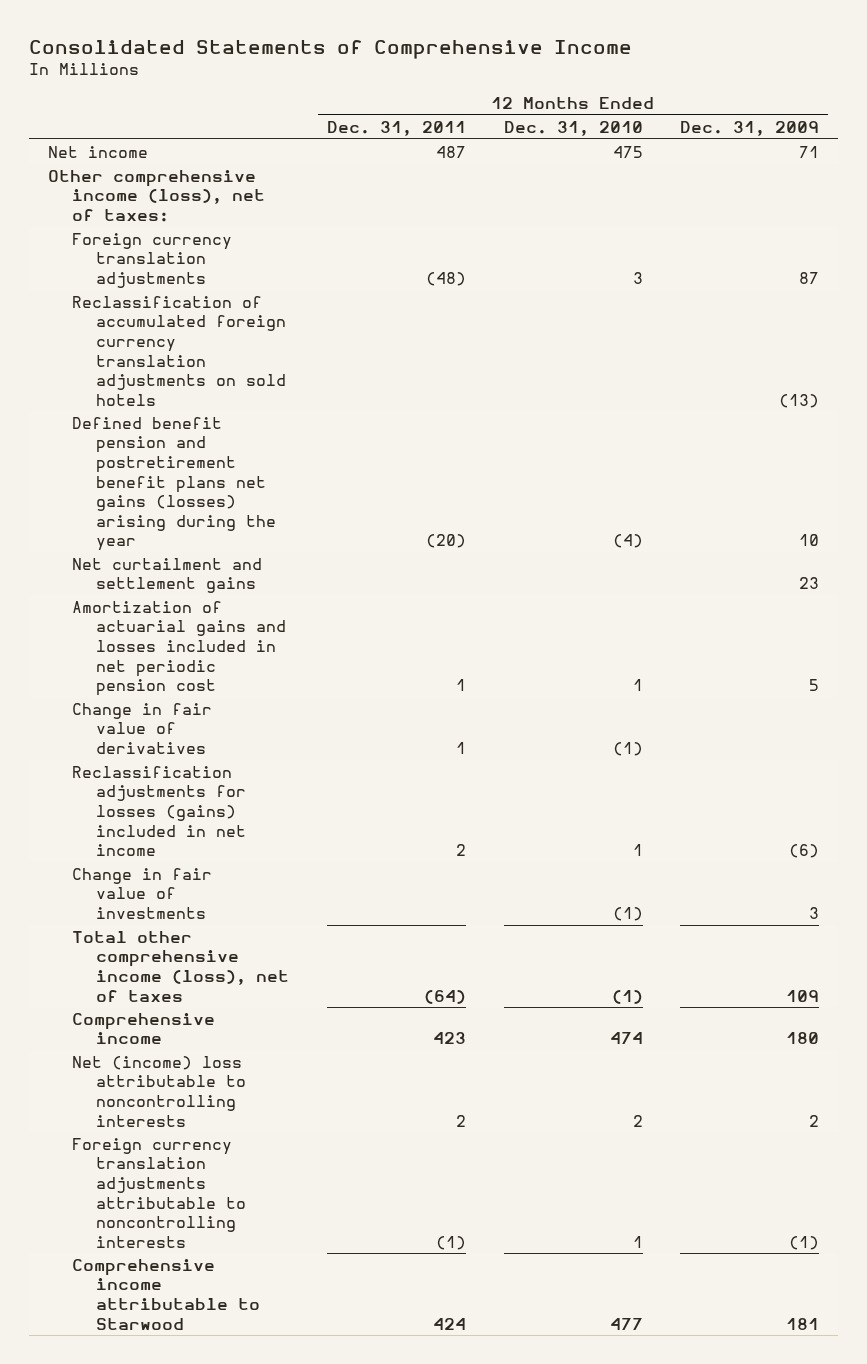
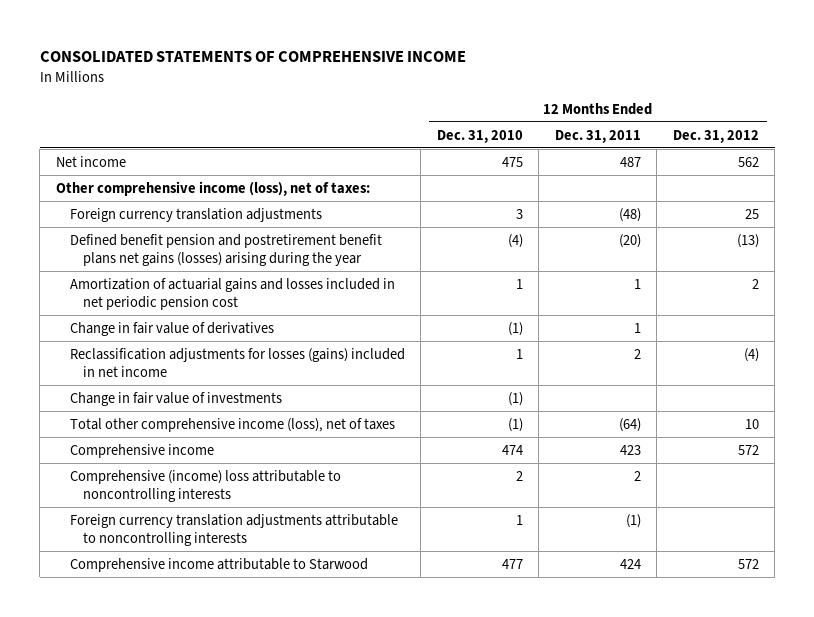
- Consolidated Statements of Comprehensive Income
+ CONSOLIDATED STATEMENTS OF COMPREHENSIVE INCOME
- | 12 Months Ended Dec. 31, 2011 | 12 Months Ended Dec. 31, 2010 | 12 Months Ended Dec. 31, 2009
+ | 12 Months Ended Dec. 31, 2010 | 12 Months Ended Dec. 31, 2011 | 12 Months Ended Dec. 31, 2012
- Reclassification of accumulated foreign currency translation adjustments on sold hotels | | | (13)
- Net curtailment and settlement gains | | | 23
- Net (income) loss attributable to noncontrolling interests | 2 | 2 | 2
+ Comprehensive (income) loss attributable to noncontrolling interests | 2 | 2 |

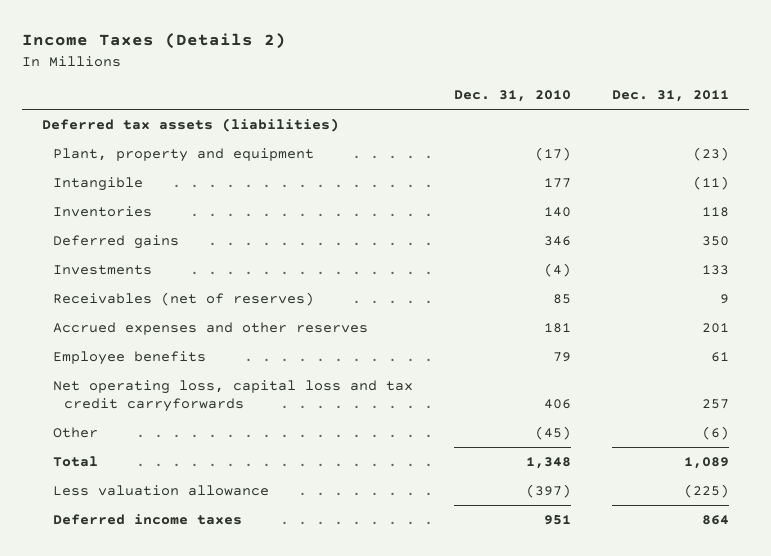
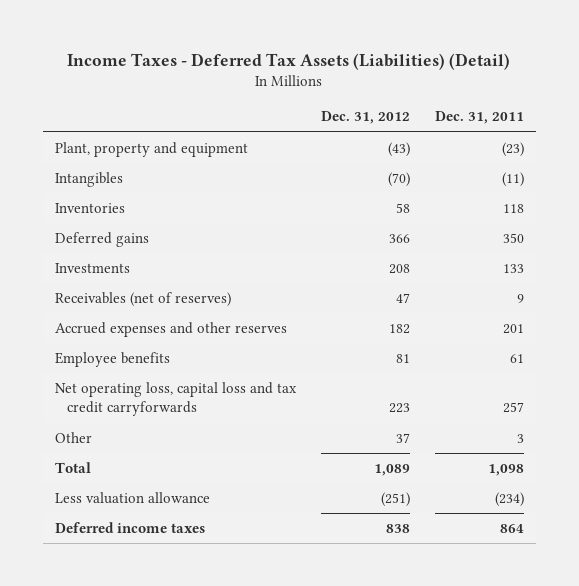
- Income Taxes (Details 2)
+ Income Taxes - Deferred Tax Assets (Liabilities) (Detail)
- | Dec. 31, 2010 | Dec. 31, 2011
+ | Dec. 31, 2012 | Dec. 31, 2011
- Deferred tax assets (liabilities)
- Intangible | 177 | (11)
+ Intangibles | (70) | (11)
- Other | (45) | (6)
- Total | 1,348 | 1,089
- Less valuation allowance | (397) | (225)
+ Other | 37 | 3
+ Total | 1,089 | 1,098
+ Less valuation allowance | (251) | (234)

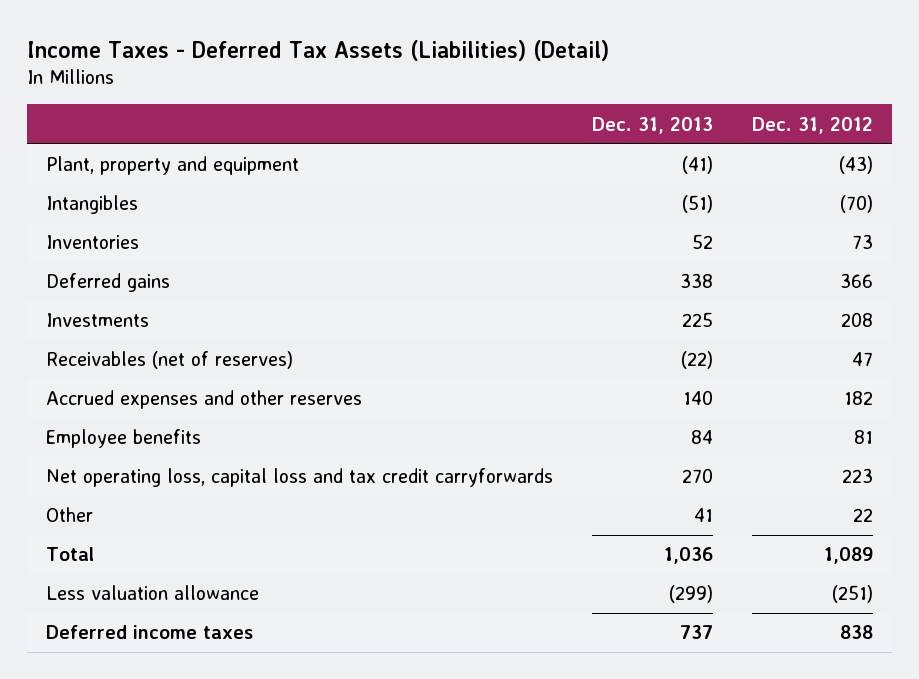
- | Dec. 31, 2012 | Dec. 31, 2011
+ | Dec. 31, 2013 | Dec. 31, 2012
- Inventories | 58 | 118
+ Inventories | 52 | 73
- Other | 37 | 3
+ Other | 41 | 22

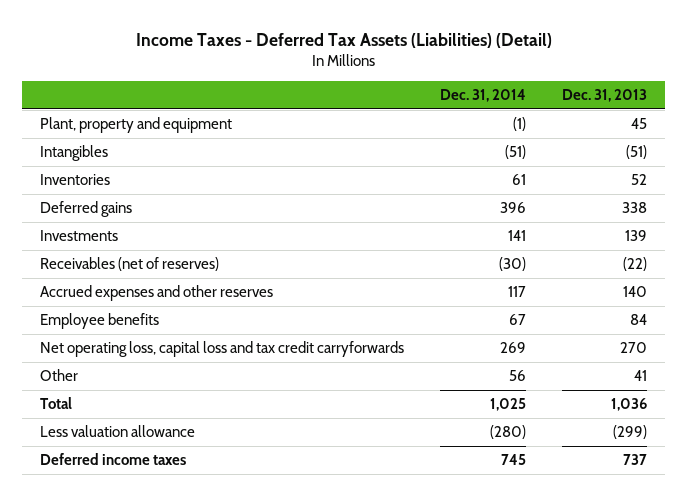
- | Dec. 31, 2013 | Dec. 31, 2012
+ | Dec. 31, 2014 | Dec. 31, 2013
- Plant, property and equipment | (41) | (43)
+ Plant, property and equipment | (1) | 45
- Investments | 225 | 208
+ Investments | 141 | 139

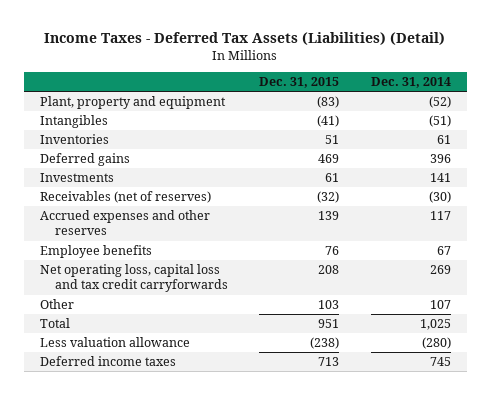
- | Dec. 31, 2014 | Dec. 31, 2013
+ | Dec. 31, 2015 | Dec. 31, 2014
- Plant, property and equipment | (1) | 45
+ Plant, property and equipment | (83) | (52)
- Other | 56 | 41
+ Other | 103 | 107

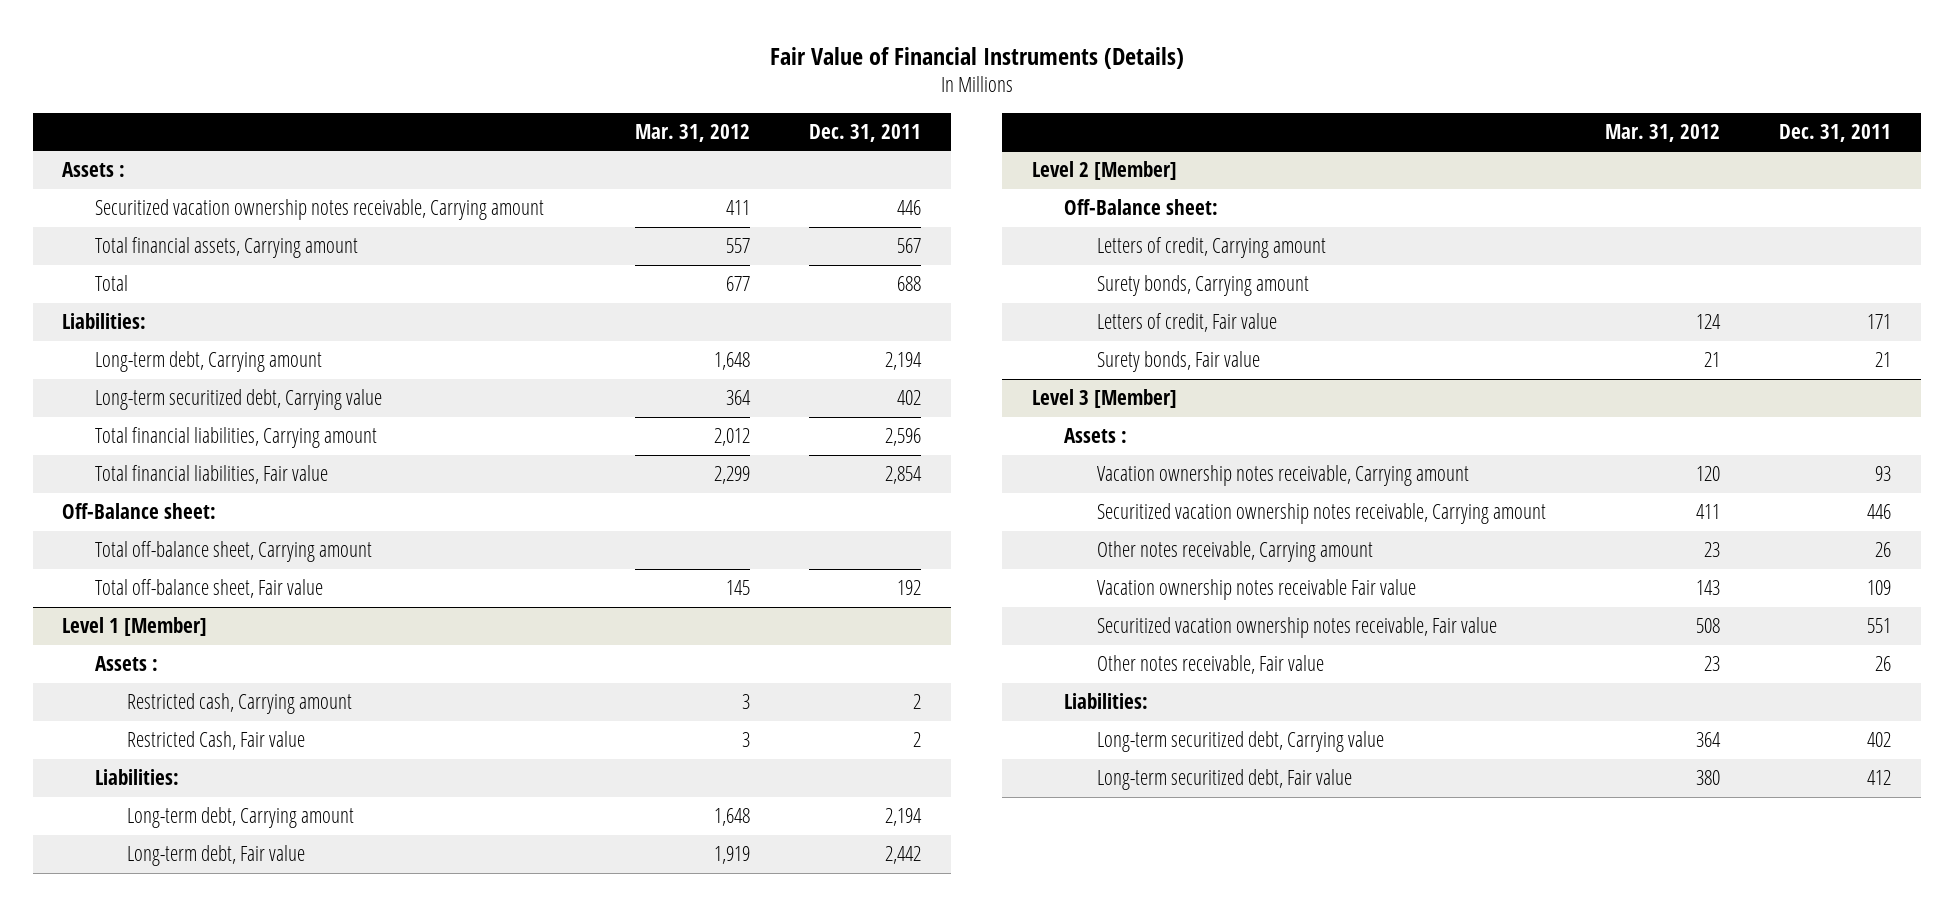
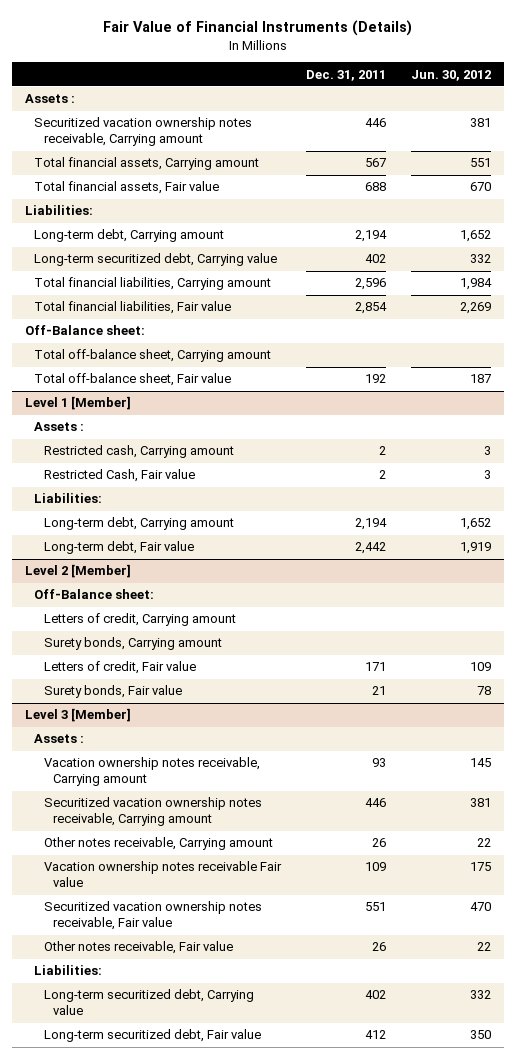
- | Mar. 31, 2012 | Dec. 31, 2011
+ | Dec. 31, 2011 | Jun. 30, 2012
- Total | 677 | 688
+ Total financial assets, Fair value | 688 | 670

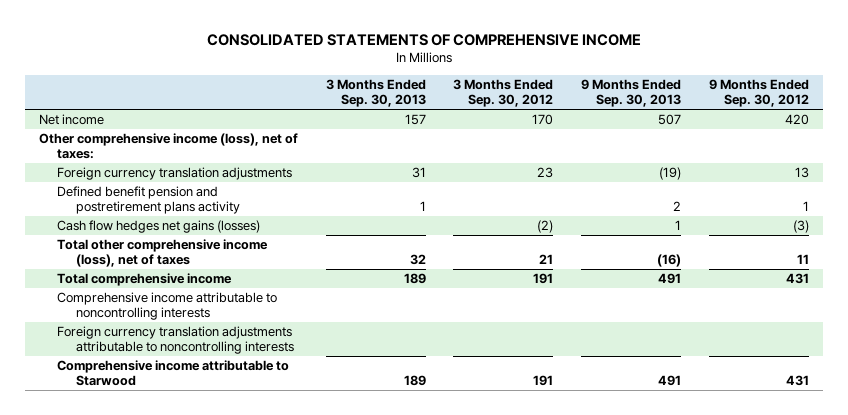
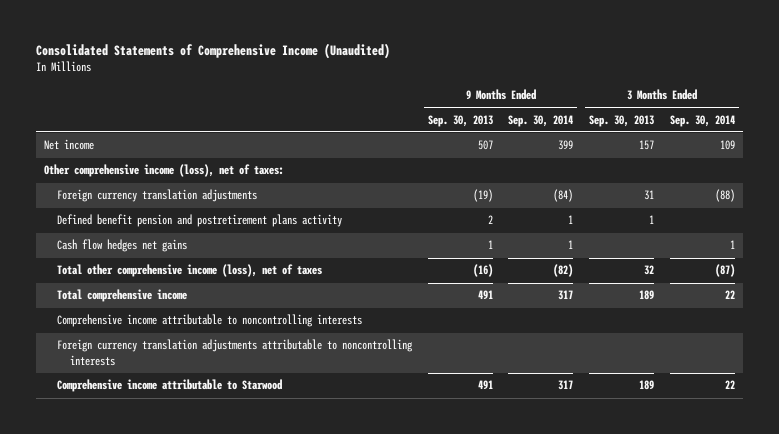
- CONSOLIDATED STATEMENTS OF COMPREHENSIVE INCOME
+ Consolidated Statements of Comprehensive Income (Unaudited)
- | 3 Months Ended Sep. 30, 2013 | 3 Months Ended Sep. 30, 2012 | 9 Months Ended Sep. 30, 2013 | 9 Months Ended Sep. 30, 2012
+ | 9 Months Ended Sep. 30, 2013 | 9 Months Ended Sep. 30, 2014 | 3 Months Ended Sep. 30, 2013 | 3 Months Ended Sep. 30, 2014
- Cash flow hedges net gains (losses) | | (2) | 1 | (3)
+ Cash flow hedges net gains | 1 | 1 | | 1

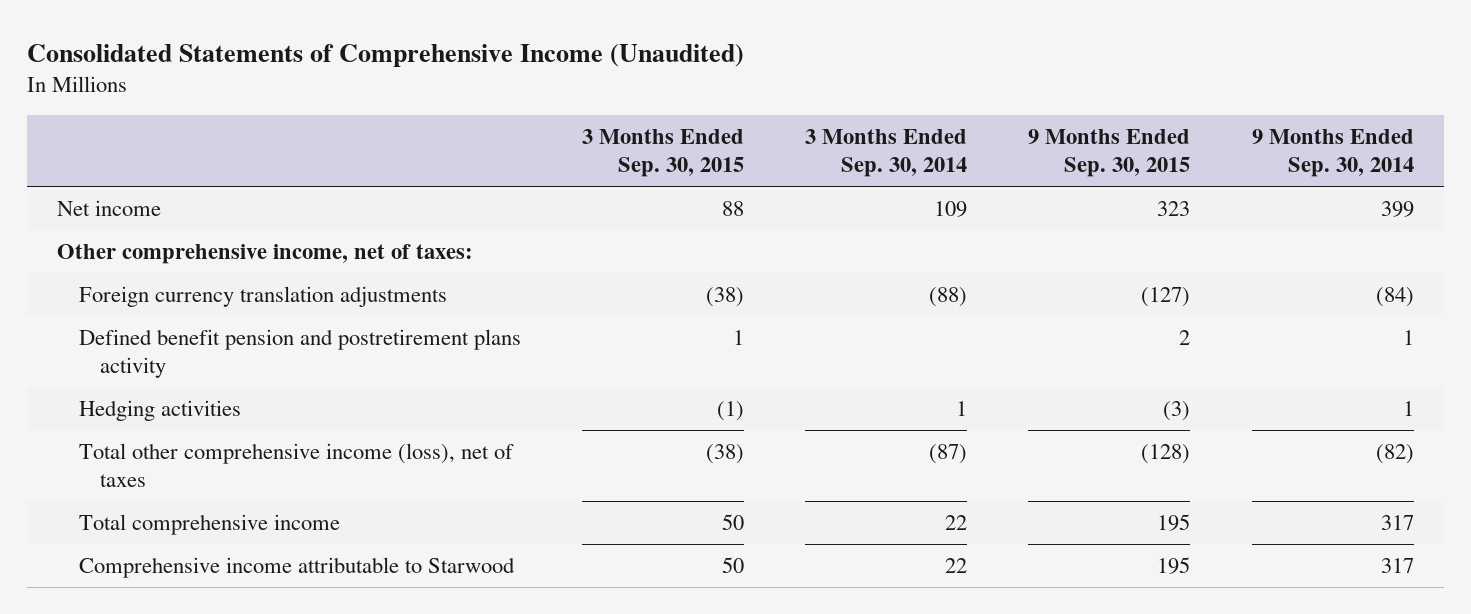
- | 9 Months Ended Sep. 30, 2013 | 9 Months Ended Sep. 30, 2014 | 3 Months Ended Sep. 30, 2013 | 3 Months Ended Sep. 30, 2014
+ | 3 Months Ended Sep. 30, 2015 | 3 Months Ended Sep. 30, 2014 | 9 Months Ended Sep. 30, 2015 | 9 Months Ended Sep. 30, 2014
- Other comprehensive income (loss), net of taxes:
+ Other comprehensive income, net of taxes:
- Cash flow hedges net gains | 1 | 1 | | 1
+ Hedging activities | (1) | 1 | (3) | 1
- Comprehensive income attributable to noncontrolling interests
- Foreign currency translation adjustments attributable to noncontrolling interests

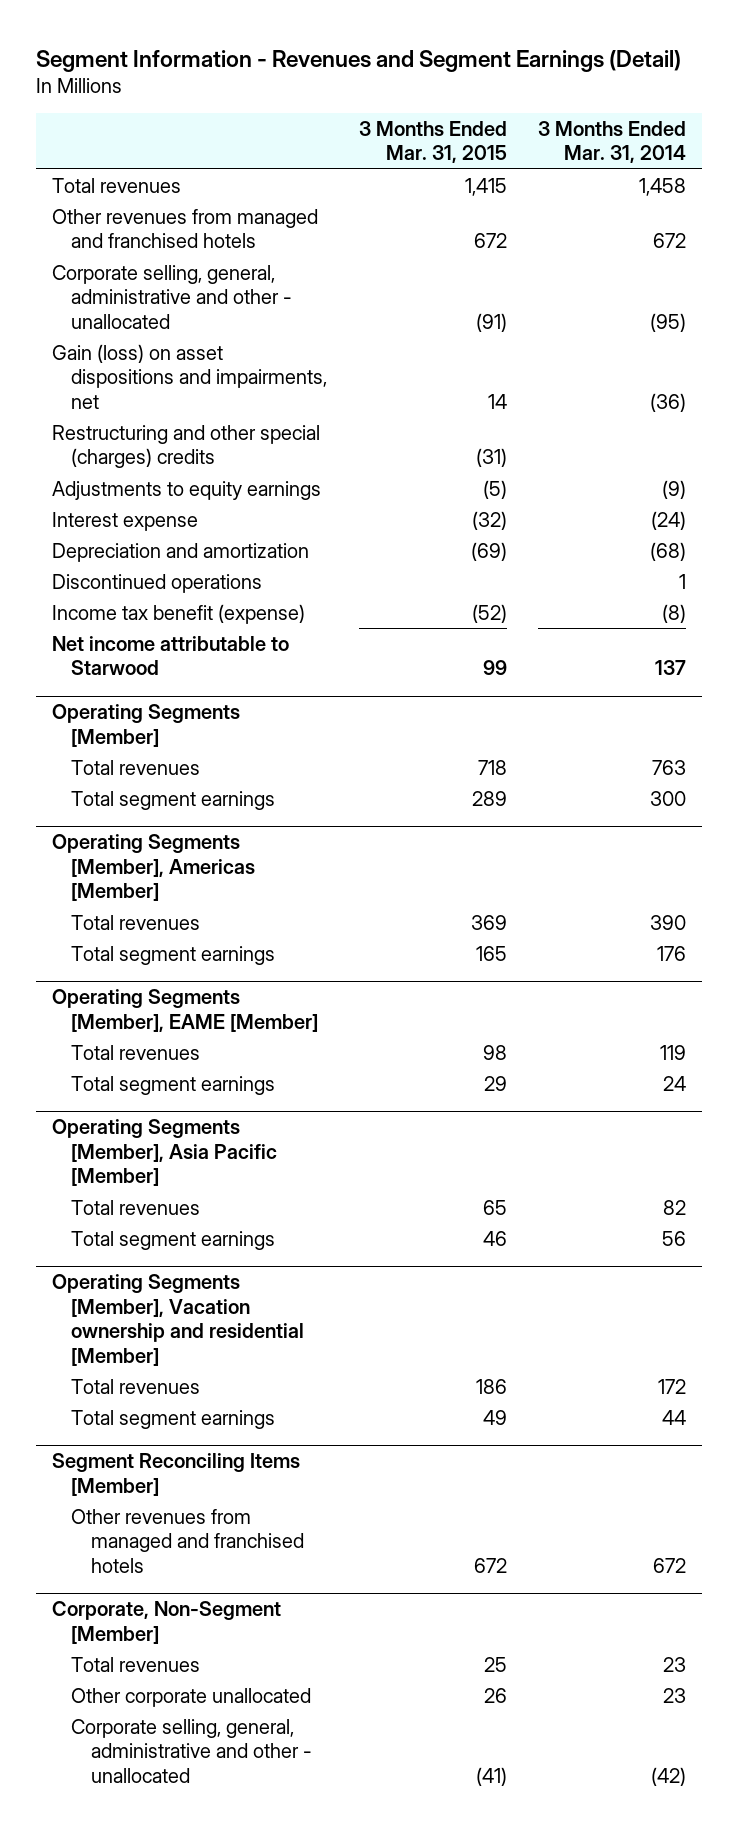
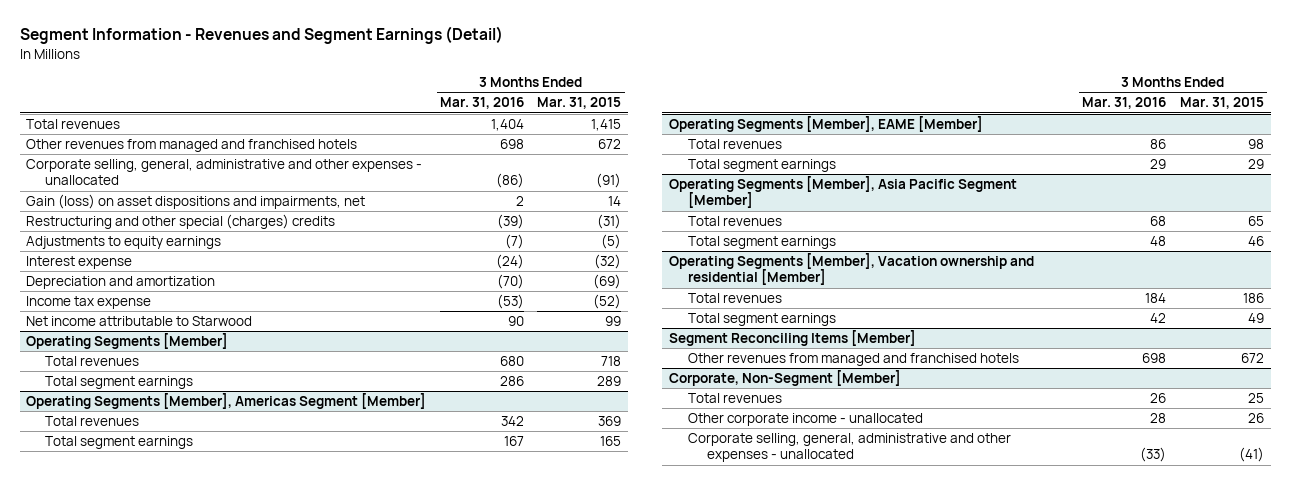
- | 3 Months Ended Mar. 31, 2015 | 3 Months Ended Mar. 31, 2014
+ | 3 Months Ended Mar. 31, 2016 | 3 Months Ended Mar. 31, 2015
- Corporate selling, general, administrative and other - unallocated | (91) | (95)
+ Corporate selling, general, administrative and other expenses - unallocated | (86) | (91)
- Discontinued operations | | 1
- Income tax benefit (expense) | (52) | (8)
+ Income tax expense | (53) | (52)
- Operating Segments [Member], Americas [Member]
+ Operating Segments [Member], Americas Segment [Member]
- Operating Segments [Member], Asia Pacific [Member]
+ Operating Segments [Member], Asia Pacific Segment [Member]
@ Corporate, Non-Segment [Member]
- Other corporate unallocated | 26 | 23
- Corporate selling, general, administrative and other - unallocated | (41) | (42)
+ Other corporate income - unallocated | 28 | 26
+ Corporate selling, general, administrative and other expenses - unallocated | (33) | (41)

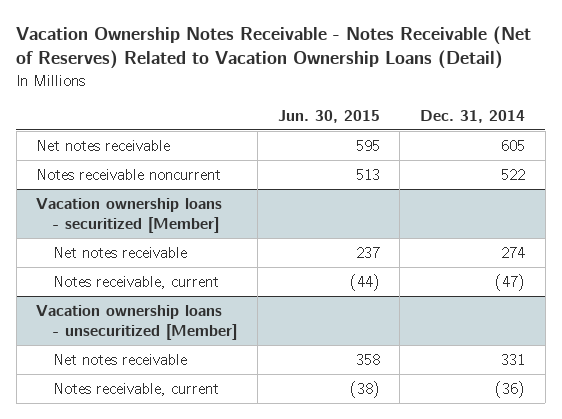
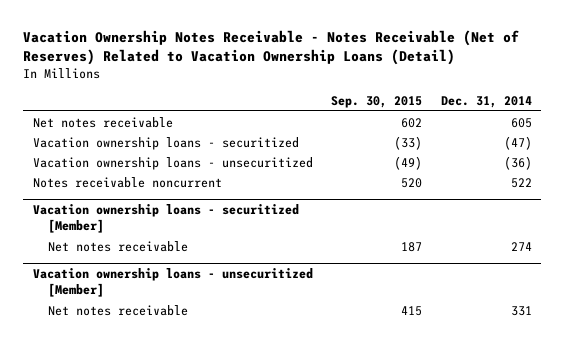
- | Jun. 30, 2015 | Dec. 31, 2014
+ | Sep. 30, 2015 | Dec. 31, 2014
+ Vacation ownership loans - securitized | (33) | (47)
+ Vacation ownership loans - unsecuritized | (49) | (36)
@ Vacation ownership loans - securitized [Member]
- Notes receivable, current | (44) | (47)
@ Vacation ownership loans - unsecuritized [Member]
- Notes receivable, current | (38) | (36)

